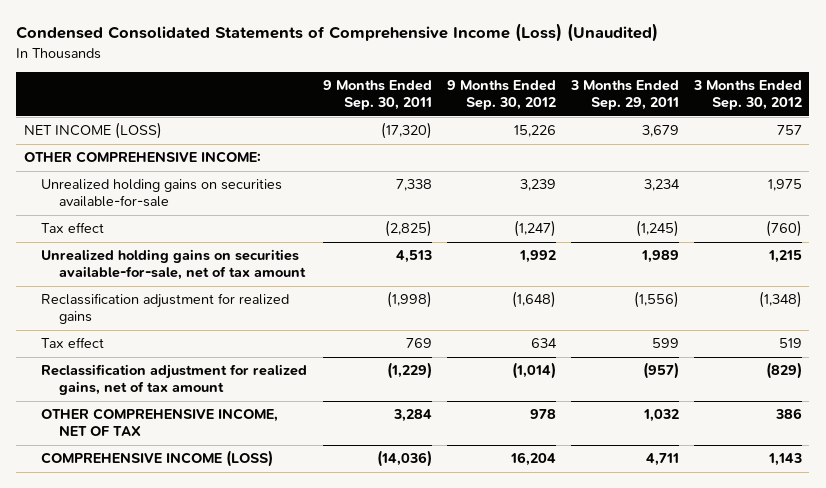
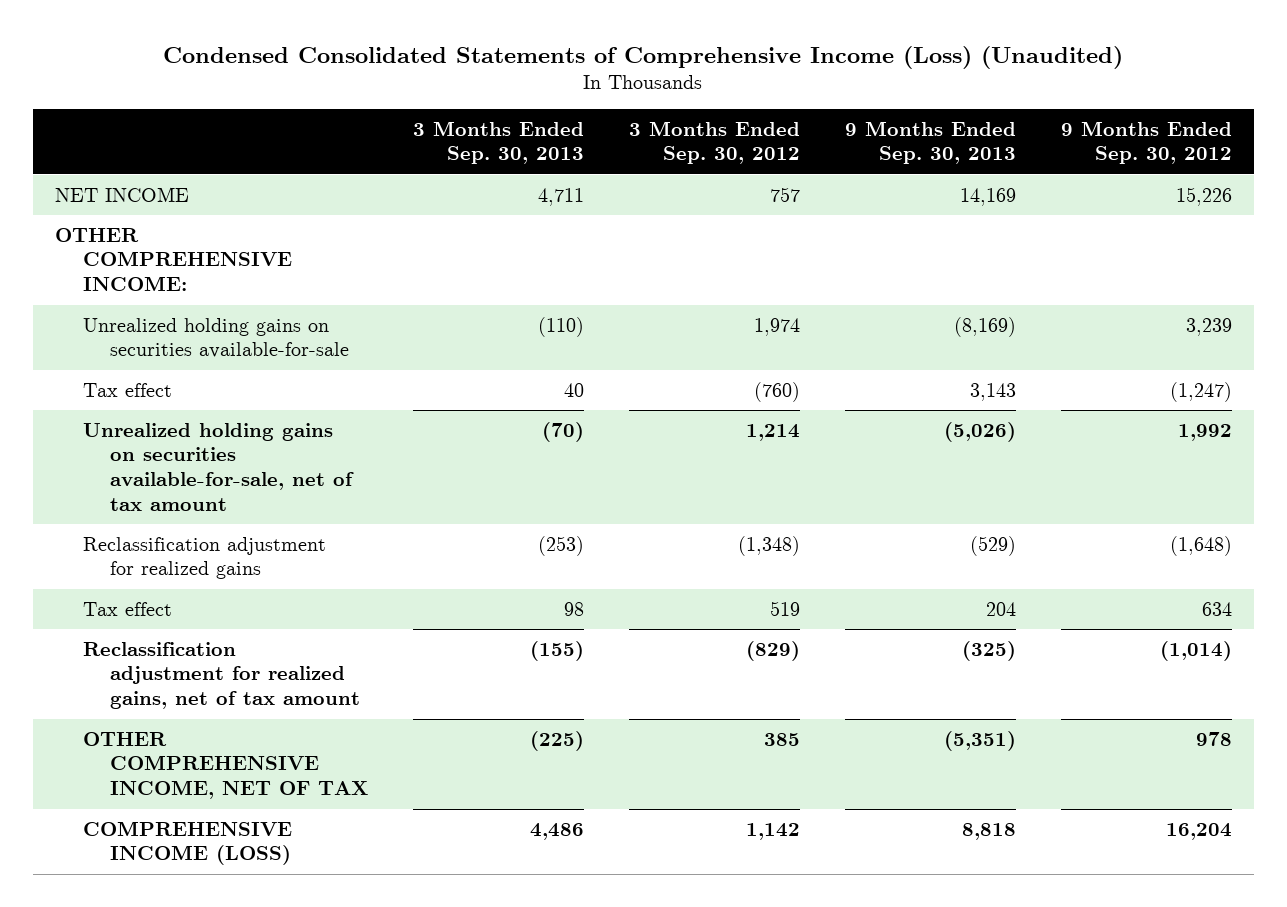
- | 9 Months Ended Sep. 30, 2011 | 9 Months Ended Sep. 30, 2012 | 3 Months Ended Sep. 29, 2011 | 3 Months Ended Sep. 30, 2012
+ | 3 Months Ended Sep. 30, 2013 | 3 Months Ended Sep. 30, 2012 | 9 Months Ended Sep. 30, 2013 | 9 Months Ended Sep. 30, 2012
- NET INCOME (LOSS) | (17,320) | 15,226 | 3,679 | 757
+ NET INCOME | 4,711 | 757 | 14,169 | 15,226
- Unrealized holding gains on securities available-for-sale | 7,338 | 3,239 | 3,234 | 1,975
+ Unrealized holding gains on securities available-for-sale | (110) | 1,974 | (8,169) | 3,239
- Unrealized holding gains on securities available-for-sale, net of tax amount | 4,513 | 1,992 | 1,989 | 1,215
+ Unrealized holding gains on securities available-for-sale, net of tax amount | (70) | 1,214 | (5,026) | 1,992
- OTHER COMPREHENSIVE INCOME, NET OF TAX | 3,284 | 978 | 1,032 | 386
- COMPREHENSIVE INCOME (LOSS) | (14,036) | 16,204 | 4,711 | 1,143
+ OTHER COMPREHENSIVE INCOME, NET OF TAX | (225) | 385 | (5,351) | 978
+ COMPREHENSIVE INCOME (LOSS) | 4,486 | 1,142 | 8,818 | 16,204

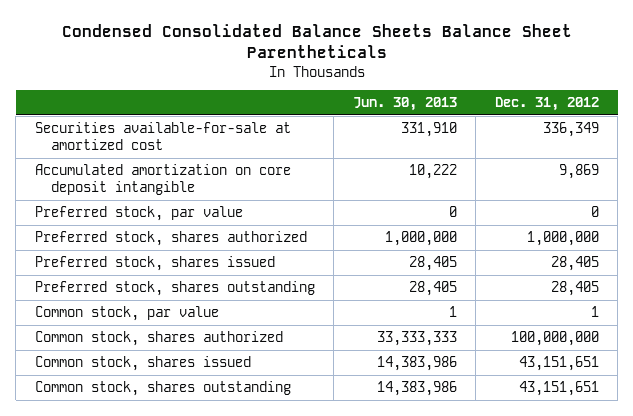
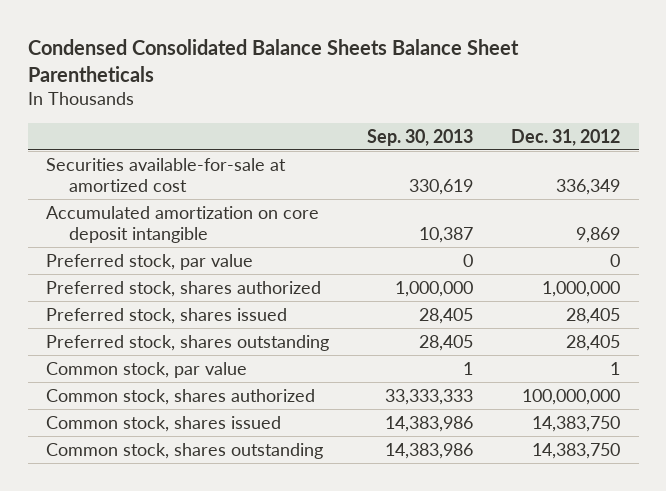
- | Jun. 30, 2013 | Dec. 31, 2012
+ | Sep. 30, 2013 | Dec. 31, 2012
- Common stock, shares issued | 14,383,986 | 43,151,651
- Common stock, shares outstanding | 14,383,986 | 43,151,651
+ Common stock, shares issued | 14,383,986 | 14,383,750
+ Common stock, shares outstanding | 14,383,986 | 14,383,750

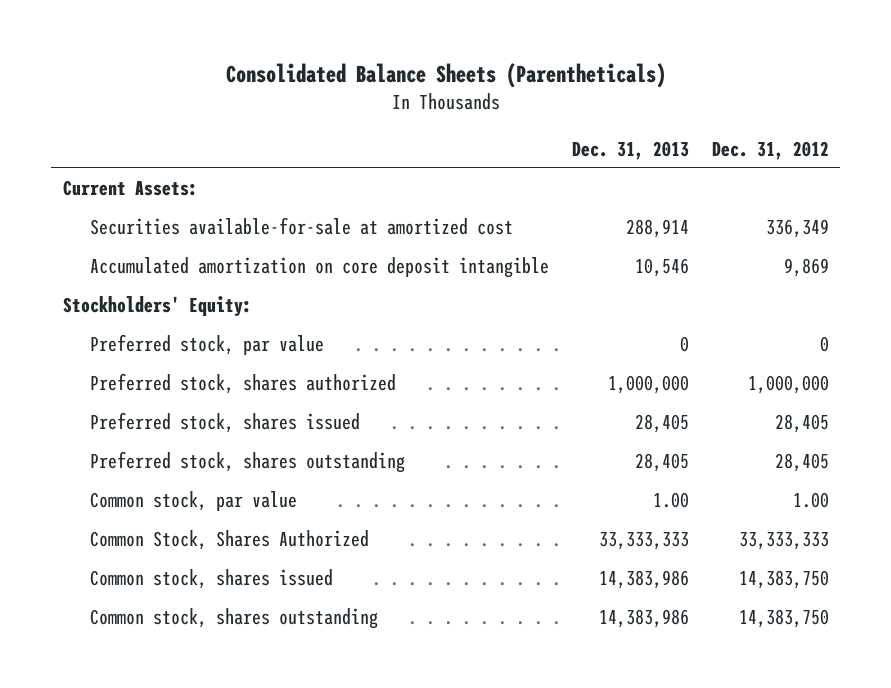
- Condensed Consolidated Balance Sheets Balance Sheet Parentheticals
+ Consolidated Balance Sheets (Parentheticals)
- | Sep. 30, 2013 | Dec. 31, 2012
+ | Dec. 31, 2013 | Dec. 31, 2012
+ Current Assets:
+ Stockholders' Equity:
- Common stock, par value | 1 | 1
- Common stock, shares authorized | 33,333,333 | 100,000,000
+ Common stock, par value | 1.00 | 1.00
+ Common Stock, Shares Authorized | 33,333,333 | 33,333,333

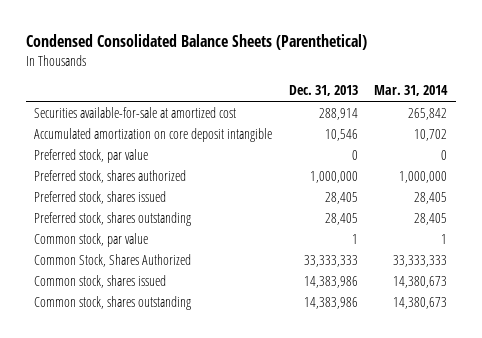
- Consolidated Balance Sheets (Parentheticals)
+ Condensed Consolidated Balance Sheets (Parenthetical)
- | Dec. 31, 2013 | Dec. 31, 2012
+ | Dec. 31, 2013 | Mar. 31, 2014
- Current Assets:
- Stockholders' Equity:
- Common stock, par value | 1.00 | 1.00
+ Common stock, par value | 1 | 1

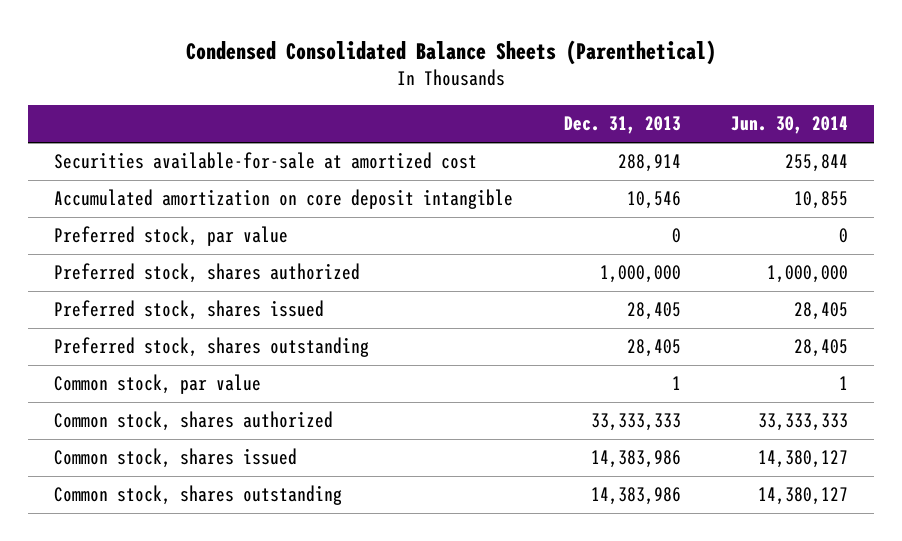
- | Dec. 31, 2013 | Mar. 31, 2014
+ | Dec. 31, 2013 | Jun. 30, 2014
- Common Stock, Shares Authorized | 33,333,333 | 33,333,333
+ Common stock, shares authorized | 33,333,333 | 33,333,333

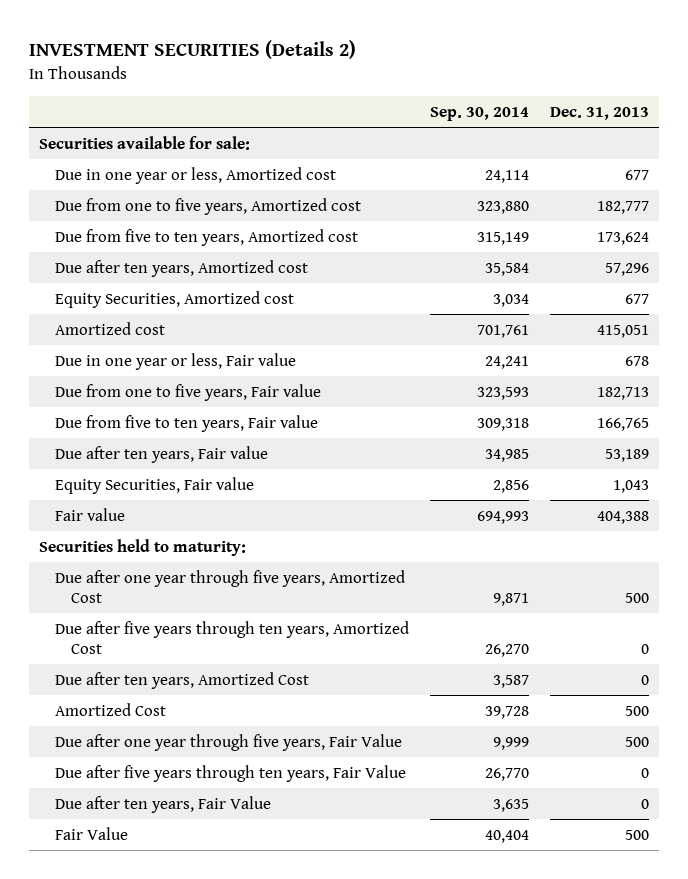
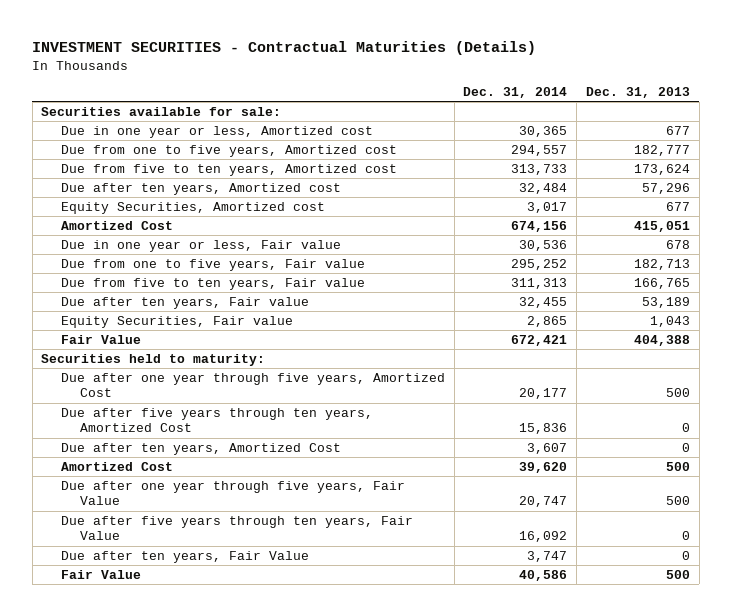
- INVESTMENT SECURITIES (Details 2)
+ INVESTMENT SECURITIES - Contractual Maturities (Details)
- | Sep. 30, 2014 | Dec. 31, 2013
+ | Dec. 31, 2014 | Dec. 31, 2013
- Amortized cost | 701,761 | 415,051
+ Amortized Cost | 674,156 | 415,051
- Fair value | 694,993 | 404,388
+ Fair Value | 672,421 | 404,388

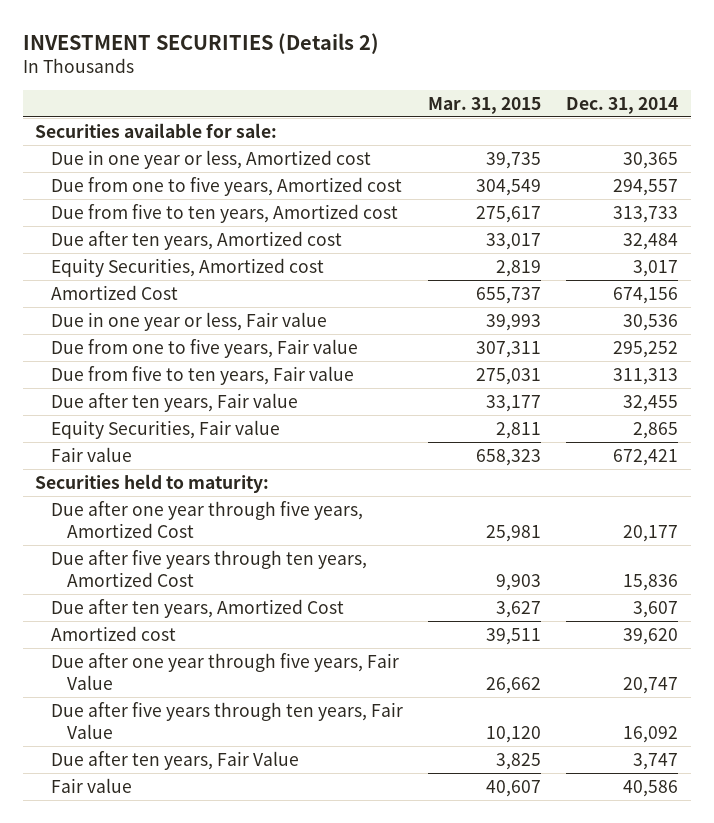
- INVESTMENT SECURITIES - Contractual Maturities (Details)
+ INVESTMENT SECURITIES (Details 2)
- | Dec. 31, 2014 | Dec. 31, 2013
+ | Mar. 31, 2015 | Dec. 31, 2014
- Fair Value | 672,421 | 404,388
+ Fair value | 658,323 | 672,421
- Amortized Cost | 39,620 | 500
+ Amortized cost | 39,511 | 39,620
- Fair Value | 40,586 | 500
+ Fair value | 40,607 | 40,586

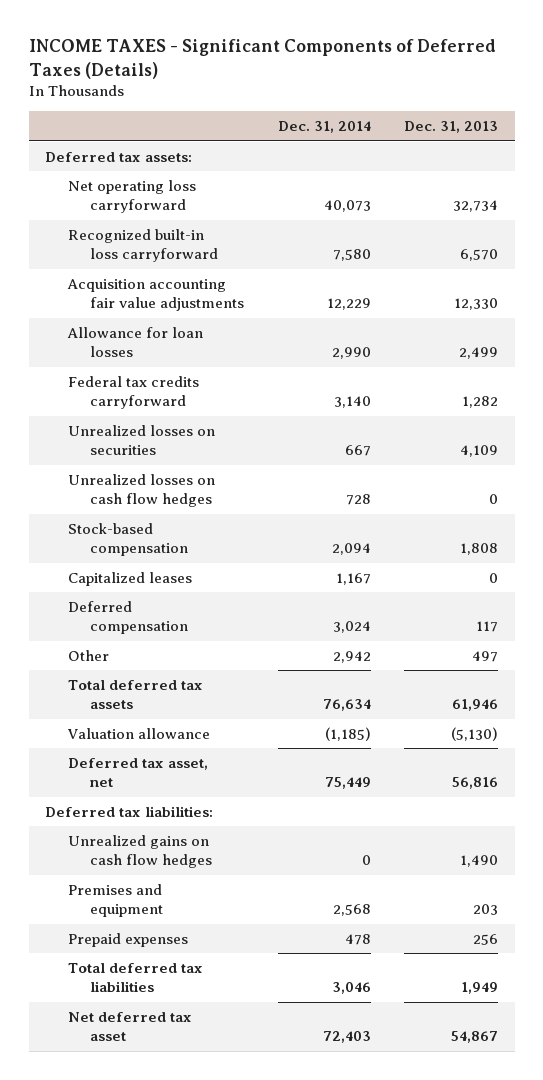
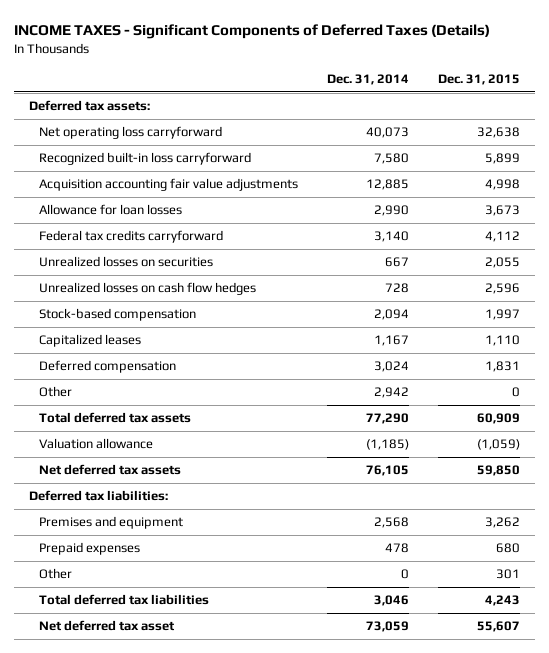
- | Dec. 31, 2014 | Dec. 31, 2013
+ | Dec. 31, 2014 | Dec. 31, 2015
- Acquisition accounting fair value adjustments | 12,229 | 12,330
+ Acquisition accounting fair value adjustments | 12,885 | 4,998
- Total deferred tax assets | 76,634 | 61,946
+ Total deferred tax assets | 77,290 | 60,909
- Deferred tax asset, net | 75,449 | 56,816
+ Net deferred tax assets | 76,105 | 59,850
- Unrealized gains on cash flow hedges | 0 | 1,490
+ Other | 0 | 301
- Net deferred tax asset | 72,403 | 54,867
+ Net deferred tax asset | 73,059 | 55,607

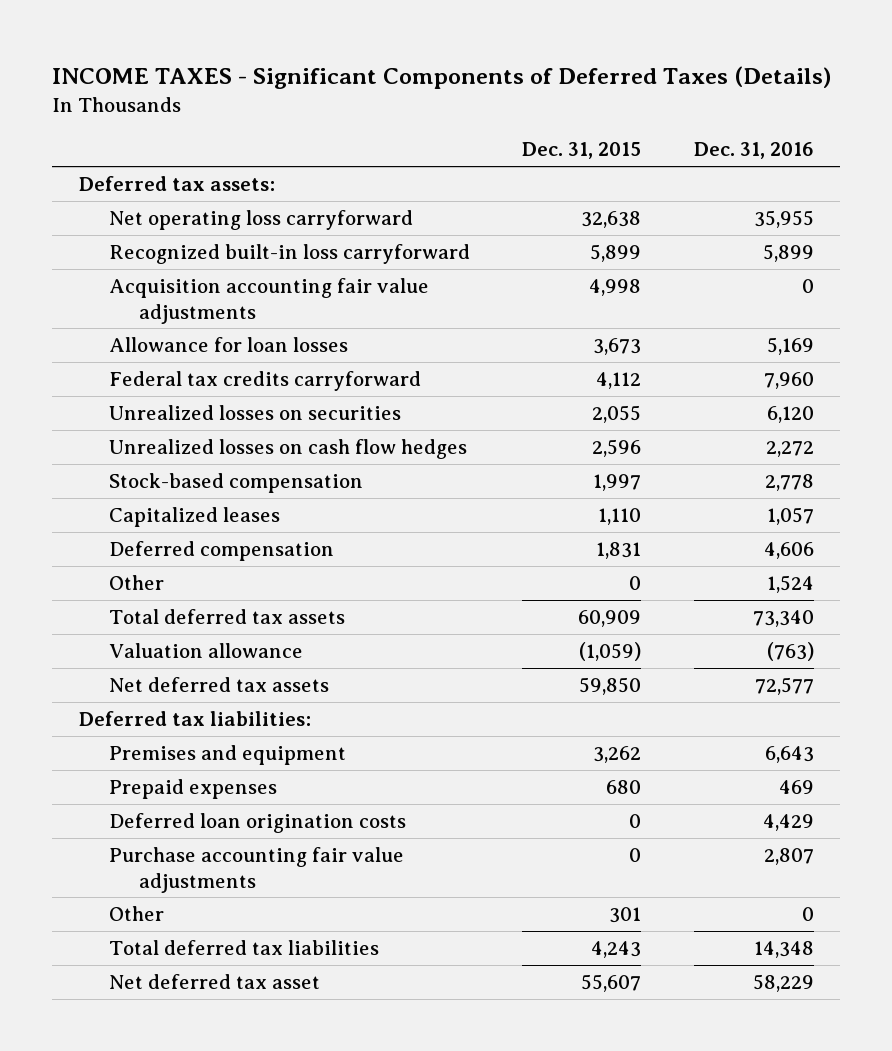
- | Dec. 31, 2014 | Dec. 31, 2015
+ | Dec. 31, 2015 | Dec. 31, 2016
+ Deferred loan origination costs | 0 | 4,429
+ Purchase accounting fair value adjustments | 0 | 2,807

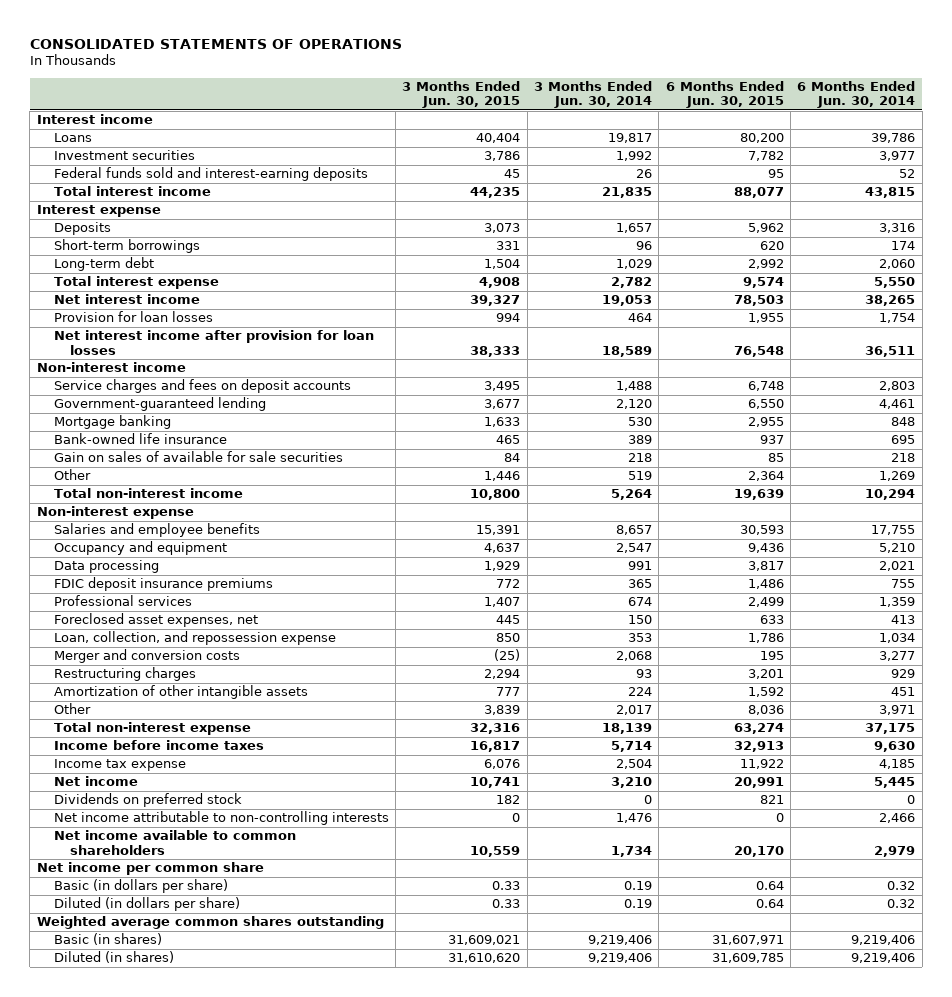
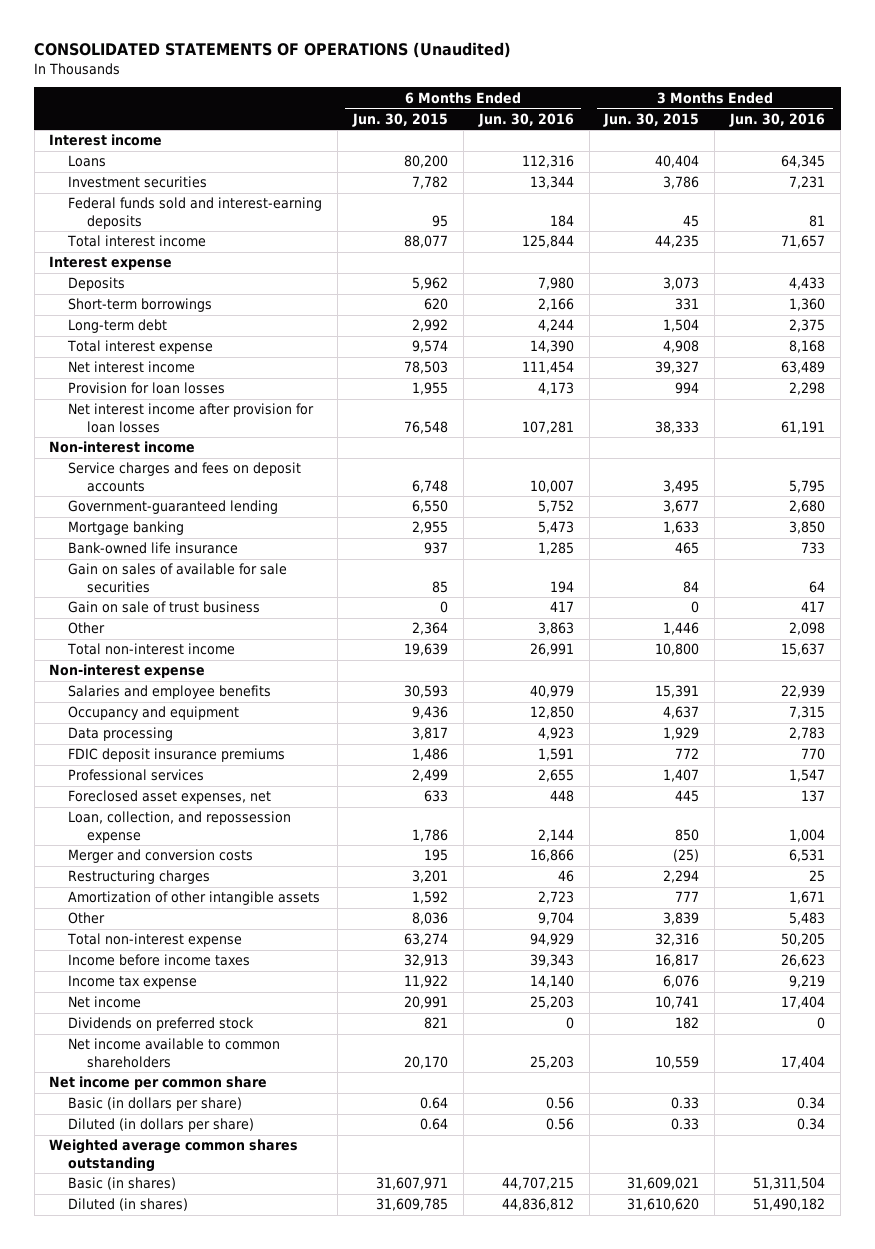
- CONSOLIDATED STATEMENTS OF OPERATIONS
+ CONSOLIDATED STATEMENTS OF OPERATIONS (Unaudited)
- | 3 Months Ended Jun. 30, 2015 | 3 Months Ended Jun. 30, 2014 | 6 Months Ended Jun. 30, 2015 | 6 Months Ended Jun. 30, 2014
+ | 6 Months Ended Jun. 30, 2015 | 6 Months Ended Jun. 30, 2016 | 3 Months Ended Jun. 30, 2015 | 3 Months Ended Jun. 30, 2016
+ Gain on sale of trust business | 0 | 417 | 0 | 417
- Net income attributable to non-controlling interests | 0 | 1,476 | 0 | 2,466

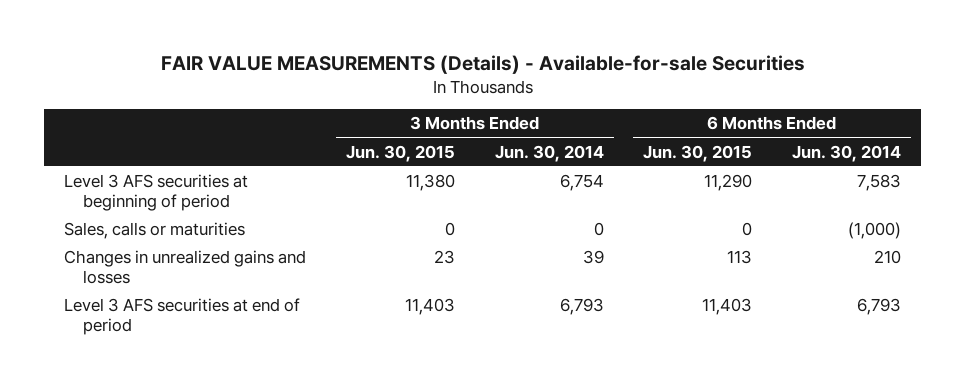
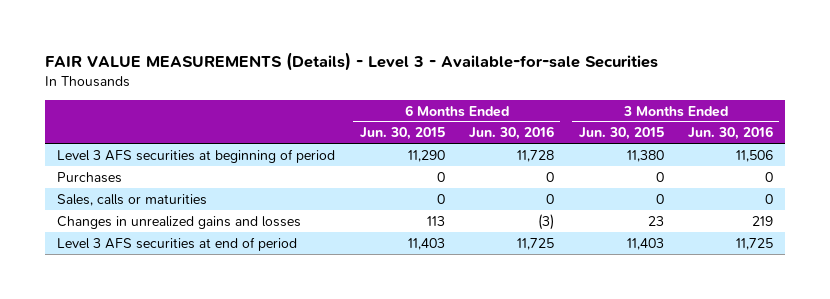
- FAIR VALUE MEASUREMENTS (Details) - Available-for-sale Securities
+ FAIR VALUE MEASUREMENTS (Details) - Level 3 - Available-for-sale Securities
- | 3 Months Ended Jun. 30, 2015 | 3 Months Ended Jun. 30, 2014 | 6 Months Ended Jun. 30, 2015 | 6 Months Ended Jun. 30, 2014
+ | 6 Months Ended Jun. 30, 2015 | 6 Months Ended Jun. 30, 2016 | 3 Months Ended Jun. 30, 2015 | 3 Months Ended Jun. 30, 2016
+ Purchases | 0 | 0 | 0 | 0

